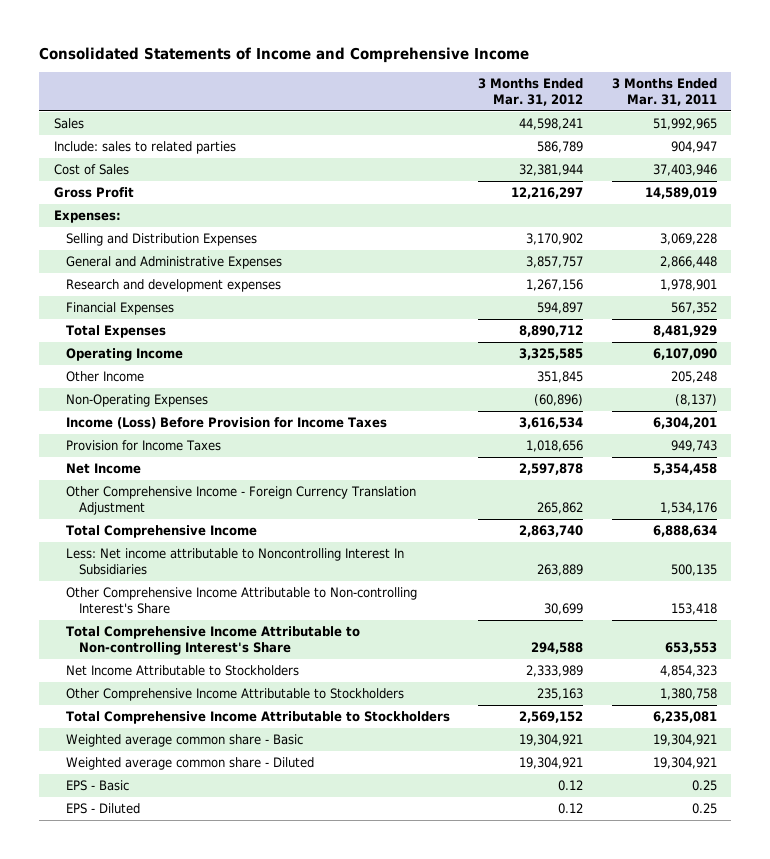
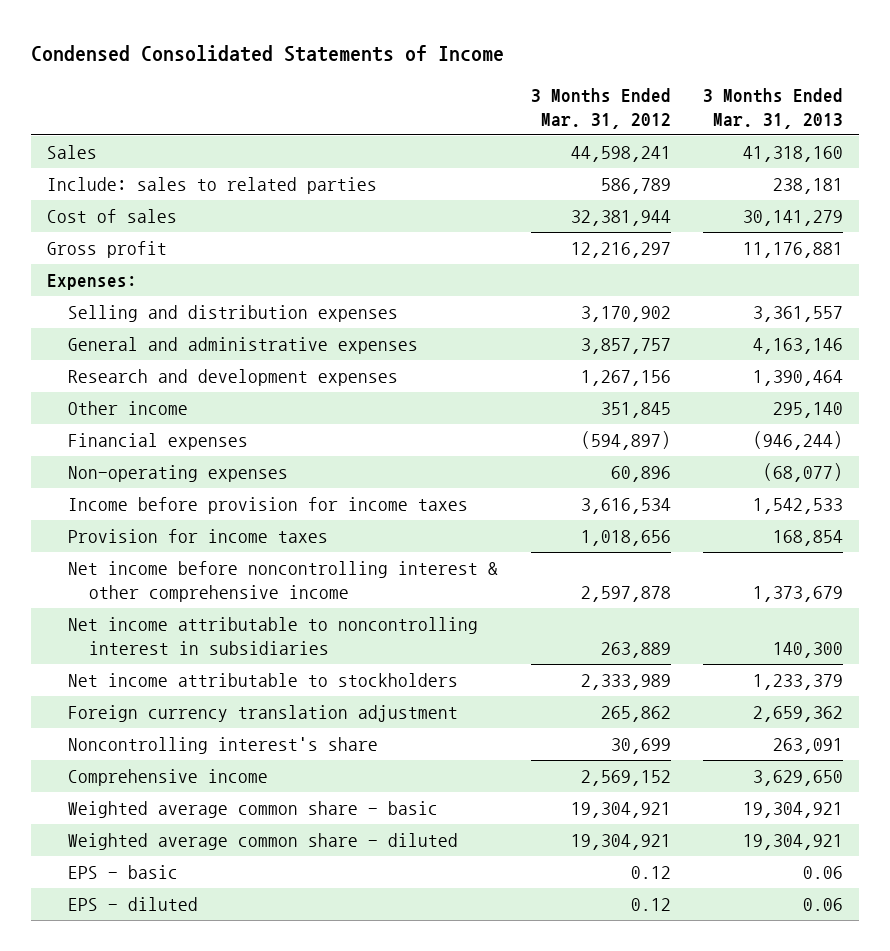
- Consolidated Statements of Income and Comprehensive Income
+ Condensed Consolidated Statements of Income
- | 3 Months Ended Mar. 31, 2012 | 3 Months Ended Mar. 31, 2011
+ | 3 Months Ended Mar. 31, 2012 | 3 Months Ended Mar. 31, 2013
- Cost of Sales | 32,381,944 | 37,403,946
- Gross Profit | 12,216,297 | 14,589,019
+ Cost of sales | 32,381,944 | 30,141,279
+ Gross profit | 12,216,297 | 11,176,881
- Selling and Distribution Expenses | 3,170,902 | 3,069,228
- General and Administrative Expenses | 3,857,757 | 2,866,448
+ Selling and distribution expenses | 3,170,902 | 3,361,557
+ General and administrative expenses | 3,857,757 | 4,163,146
- Financial Expenses | 594,897 | 567,352
- Total Expenses | 8,890,712 | 8,481,929
- Operating Income | 3,325,585 | 6,107,090
- Other Income | 351,845 | 205,248
- Non-Operating Expenses | (60,896) | (8,137)
- Income (Loss) Before Provision for Income Taxes | 3,616,534 | 6,304,201
- Provision for Income Taxes | 1,018,656 | 949,743
- Net Income | 2,597,878 | 5,354,458
- Other Comprehensive Income - Foreign Currency Translation Adjustment | 265,862 | 1,534,176
- Total Comprehensive Income | 2,863,740 | 6,888,634
- Less: Net income attributable to Noncontrolling Interest In Subsidiaries | 263,889 | 500,135
- Other Comprehensive Income Attributable to Non-controlling Interest's Share | 30,699 | 153,418
- Total Comprehensive Income Attributable to Non-controlling Interest's Share | 294,588 | 653,553
- Net Income Attributable to Stockholders | 2,333,989 | 4,854,323
- Other Comprehensive Income Attributable to Stockholders | 235,163 | 1,380,758
- Total Comprehensive Income Attributable to Stockholders | 2,569,152 | 6,235,081
- Weighted average common share - Basic | 19,304,921 | 19,304,921
- Weighted average common share - Diluted | 19,304,921 | 19,304,921
- EPS - Basic | 0.12 | 0.25
- EPS - Diluted | 0.12 | 0.25
+ Other income | 351,845 | 295,140
+ Financial expenses | (594,897) | (946,244)
+ Non-operating expenses | 60,896 | (68,077)
+ Income before provision for income taxes | 3,616,534 | 1,542,533
+ Provision for income taxes | 1,018,656 | 168,854
+ Net income before noncontrolling interest & other comprehensive income | 2,597,878 | 1,373,679
+ Net income attributable to noncontrolling interest in subsidiaries | 263,889 | 140,300
+ Net income attributable to stockholders | 2,333,989 | 1,233,379
+ Foreign currency translation adjustment | 265,862 | 2,659,362
+ Noncontrolling interest's share | 30,699 | 263,091
+ Comprehensive income | 2,569,152 | 3,629,650
+ Weighted average common share - basic | 19,304,921 | 19,304,921
+ Weighted average common share - diluted | 19,304,921 | 19,304,921
+ EPS - basic | 0.12 | 0.06
+ EPS - diluted | 0.12 | 0.06

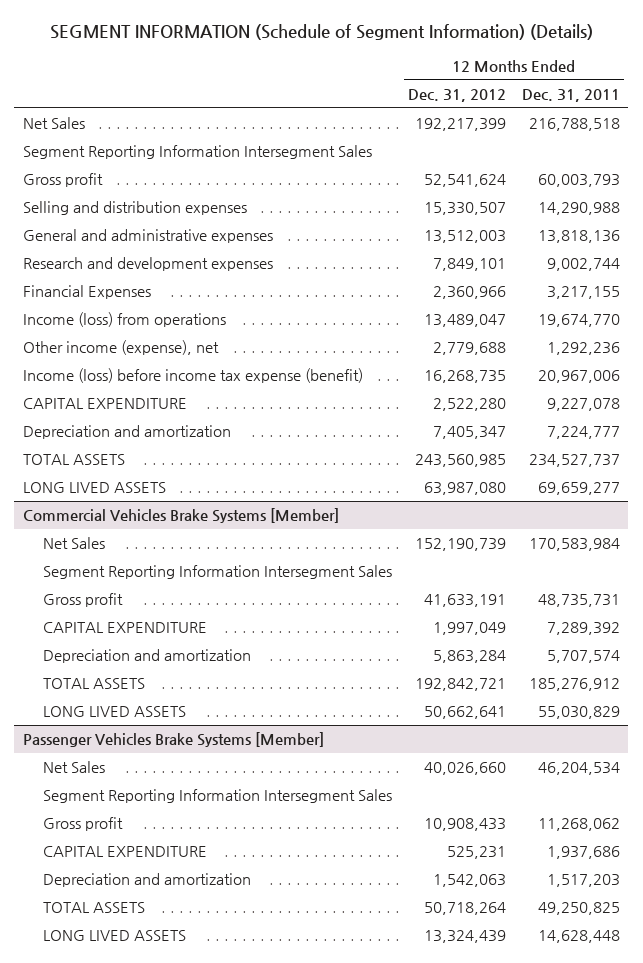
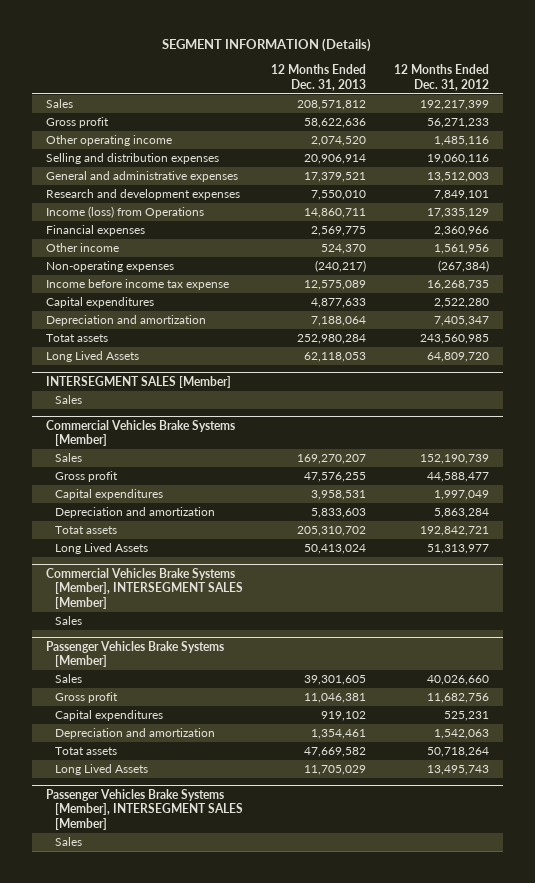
- SEGMENT INFORMATION (Schedule of Segment Information) (Details)
+ SEGMENT INFORMATION (Details)
- | 12 Months Ended Dec. 31, 2012 | 12 Months Ended Dec. 31, 2011
+ | 12 Months Ended Dec. 31, 2013 | 12 Months Ended Dec. 31, 2012
- Net Sales | 192,217,399 | 216,788,518
- Segment Reporting Information Intersegment Sales
- Gross profit | 52,541,624 | 60,003,793
- Selling and distribution expenses | 15,330,507 | 14,290,988
+ Sales | 208,571,812 | 192,217,399
+ Gross profit | 58,622,636 | 56,271,233
+ Other operating income | 2,074,520 | 1,485,116
+ Selling and distribution expenses | 20,906,914 | 19,060,116
- Financial Expenses | 2,360,966 | 3,217,155
- Income (loss) from operations | 13,489,047 | 19,674,770
- Other income (expense), net | 2,779,688 | 1,292,236
- Income (loss) before income tax expense (benefit) | 16,268,735 | 20,967,006
- CAPITAL EXPENDITURE | 2,522,280 | 9,227,078
+ Income (loss) from Operations | 14,860,711 | 17,335,129
+ Financial expenses | 2,569,775 | 2,360,966
+ Other income | 524,370 | 1,561,956
+ Non-operating expenses | (240,217) | (267,384)
+ Income before income tax expense | 12,575,089 | 16,268,735
+ Capital expenditures | 4,877,633 | 2,522,280
- TOTAL ASSETS | 243,560,985 | 234,527,737
- LONG LIVED ASSETS | 63,987,080 | 69,659,277
+ Totat assets | 252,980,284 | 243,560,985
+ Long Lived Assets | 62,118,053 | 64,809,720
+ INTERSEGMENT SALES [Member]
+ Sales
@ Commercial Vehicles Brake Systems [Member]
- Net Sales | 152,190,739 | 170,583,984
- Segment Reporting Information Intersegment Sales
- Gross profit | 41,633,191 | 48,735,731
- CAPITAL EXPENDITURE | 1,997,049 | 7,289,392
+ Sales | 169,270,207 | 152,190,739
+ Gross profit | 47,576,255 | 44,588,477
+ Capital expenditures | 3,958,531 | 1,997,049
- TOTAL ASSETS | 192,842,721 | 185,276,912
- LONG LIVED ASSETS | 50,662,641 | 55,030,829
+ Totat assets | 205,310,702 | 192,842,721
+ Long Lived Assets | 50,413,024 | 51,313,977
+ Commercial Vehicles Brake Systems [Member], INTERSEGMENT SALES [Member]
+ Sales
@ Passenger Vehicles Brake Systems [Member]
- Net Sales | 40,026,660 | 46,204,534
- Segment Reporting Information Intersegment Sales
- Gross profit | 10,908,433 | 11,268,062
- CAPITAL EXPENDITURE | 525,231 | 1,937,686
+ Sales | 39,301,605 | 40,026,660
+ Gross profit | 11,046,381 | 11,682,756
+ Capital expenditures | 919,102 | 525,231
- TOTAL ASSETS | 50,718,264 | 49,250,825
- LONG LIVED ASSETS | 13,324,439 | 14,628,448
+ Totat assets | 47,669,582 | 50,718,264
+ Long Lived Assets | 11,705,029 | 13,495,743
+ Passenger Vehicles Brake Systems [Member], INTERSEGMENT SALES [Member]
+ Sales

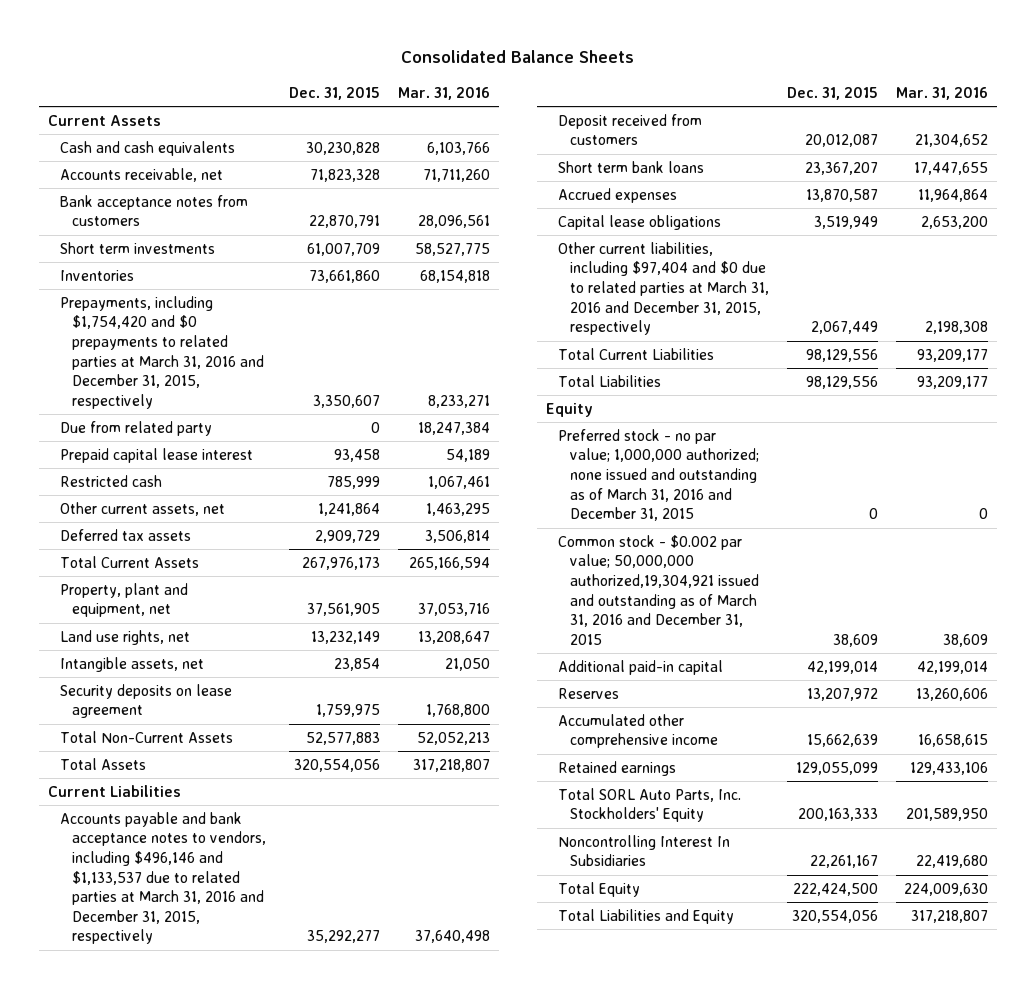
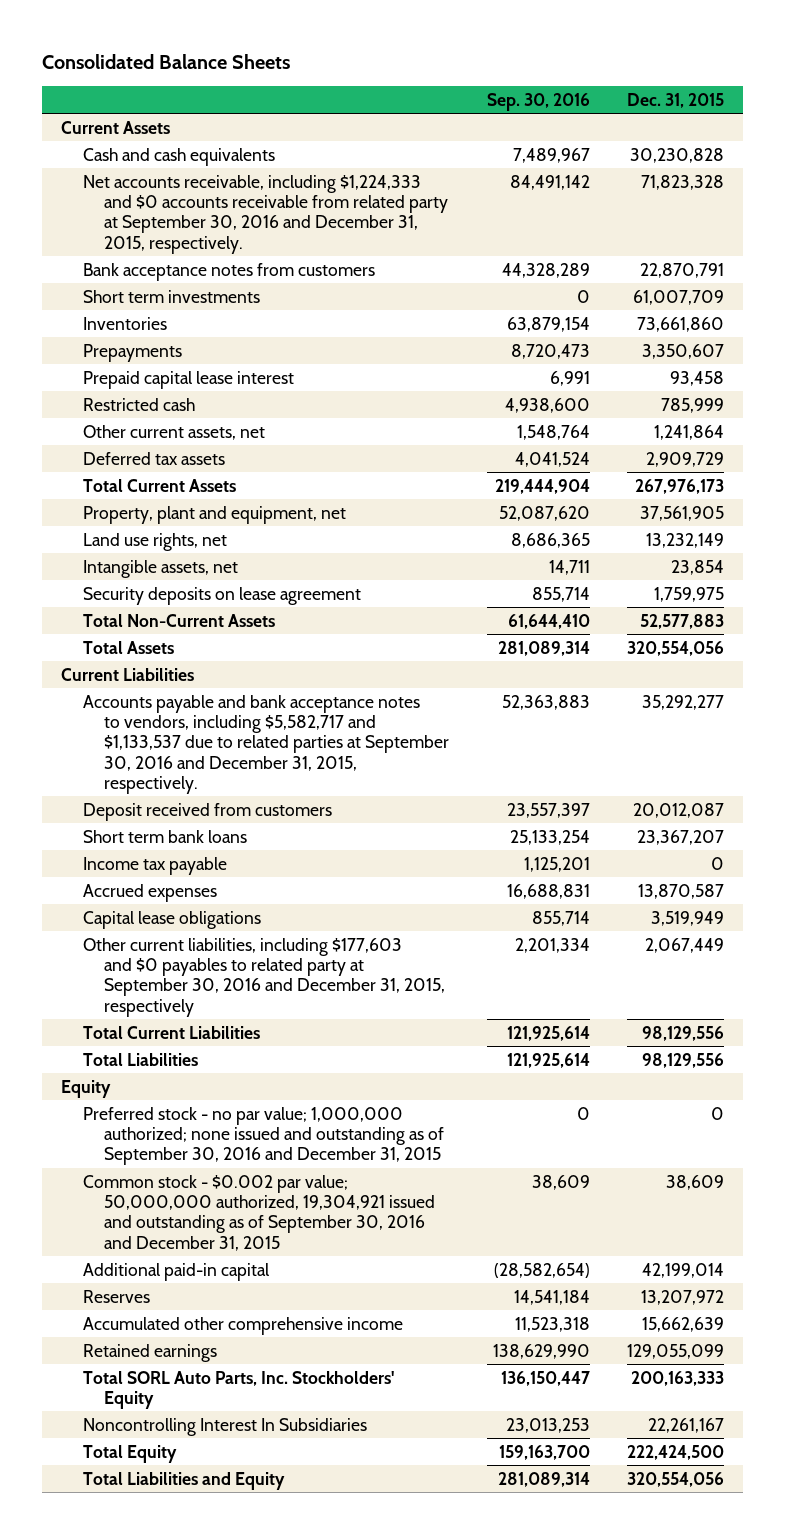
- | Dec. 31, 2015 | Mar. 31, 2016
+ | Sep. 30, 2016 | Dec. 31, 2015
- Accounts receivable, net | 71,823,328 | 71,711,260
+ Net accounts receivable, including $1,224,333 and $0 accounts receivable from related party at September 30, 2016 and December 31, 2015, respectively. | 84,491,142 | 71,823,328
- Prepayments, including $1,754,420 and $0 prepayments to related parties at March 31, 2016 and December 31, 2015, respectively | 3,350,607 | 8,233,271
- Due from related party | 0 | 18,247,384
+ Prepayments | 8,720,473 | 3,350,607
- Accounts payable and bank acceptance notes to vendors, including $496,146 and $1,133,537 due to related parties at March 31, 2016 and December 31, 2015, respectively | 35,292,277 | 37,640,498
+ Accounts payable and bank acceptance notes to vendors, including $5,582,717 and $1,133,537 due to related parties at September 30, 2016 and December 31, 2015, respectively. | 52,363,883 | 35,292,277
+ Income tax payable | 1,125,201 | 0
- Other current liabilities, including $97,404 and $0 due to related parties at March 31, 2016 and December 31, 2015, respectively | 2,067,449 | 2,198,308
+ Other current liabilities, including $177,603 and $0 payables to related party at September 30, 2016 and December 31, 2015, respectively | 2,201,334 | 2,067,449
- Preferred stock - no par value; 1,000,000 authorized; none issued and outstanding as of March 31, 2016 and December 31, 2015 | 0 | 0
- Common stock - $0.002 par value; 50,000,000 authorized,19,304,921 issued and outstanding as of March 31, 2016 and December 31, 2015 | 38,609 | 38,609
+ Preferred stock - no par value; 1,000,000 authorized; none issued and outstanding as of September 30, 2016 and December 31, 2015 | 0 | 0
+ Common stock - $0.002 par value; 50,000,000 authorized, 19,304,921 issued and outstanding as of September 30, 2016 and December 31, 2015 | 38,609 | 38,609

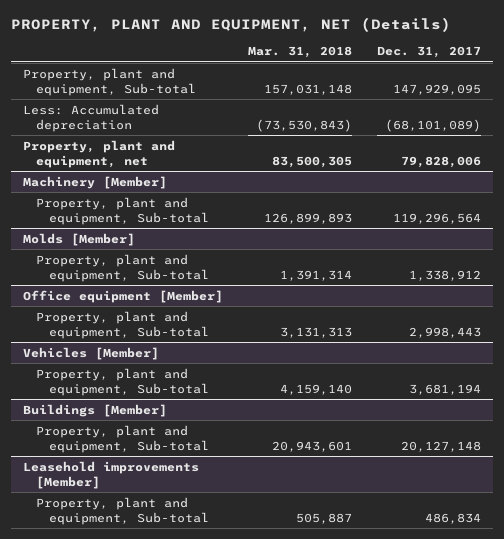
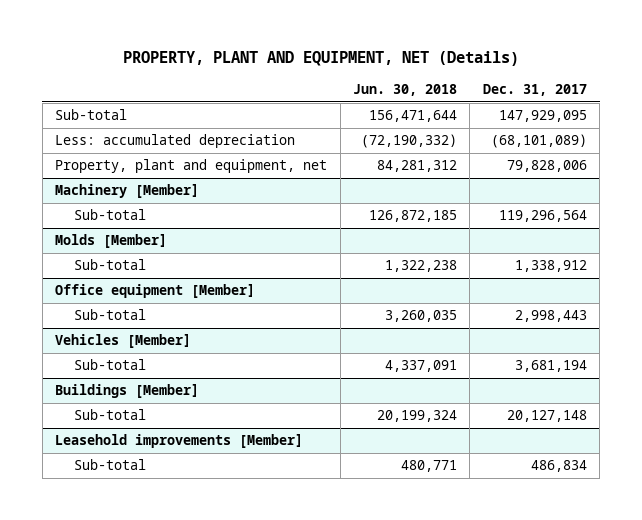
- | Mar. 31, 2018 | Dec. 31, 2017
+ | Jun. 30, 2018 | Dec. 31, 2017
- Property, plant and equipment, Sub-total | 157,031,148 | 147,929,095
- Less: Accumulated depreciation | (73,530,843) | (68,101,089)
+ Sub-total | 156,471,644 | 147,929,095
+ Less: accumulated depreciation | (72,190,332) | (68,101,089)
@ Machinery [Member]
- Property, plant and equipment, Sub-total | 126,899,893 | 119,296,564
+ Sub-total | 126,872,185 | 119,296,564
@ Molds [Member]
- Property, plant and equipment, Sub-total | 1,391,314 | 1,338,912
+ Sub-total | 1,322,238 | 1,338,912
@ Office equipment [Member]
- Property, plant and equipment, Sub-total | 3,131,313 | 2,998,443
+ Sub-total | 3,260,035 | 2,998,443
@ Vehicles [Member]
- Property, plant and equipment, Sub-total | 4,159,140 | 3,681,194
+ Sub-total | 4,337,091 | 3,681,194
@ Buildings [Member]
- Property, plant and equipment, Sub-total | 20,943,601 | 20,127,148
+ Sub-total | 20,199,324 | 20,127,148
@ Leasehold improvements [Member]
- Property, plant and equipment, Sub-total | 505,887 | 486,834
+ Sub-total | 480,771 | 486,834

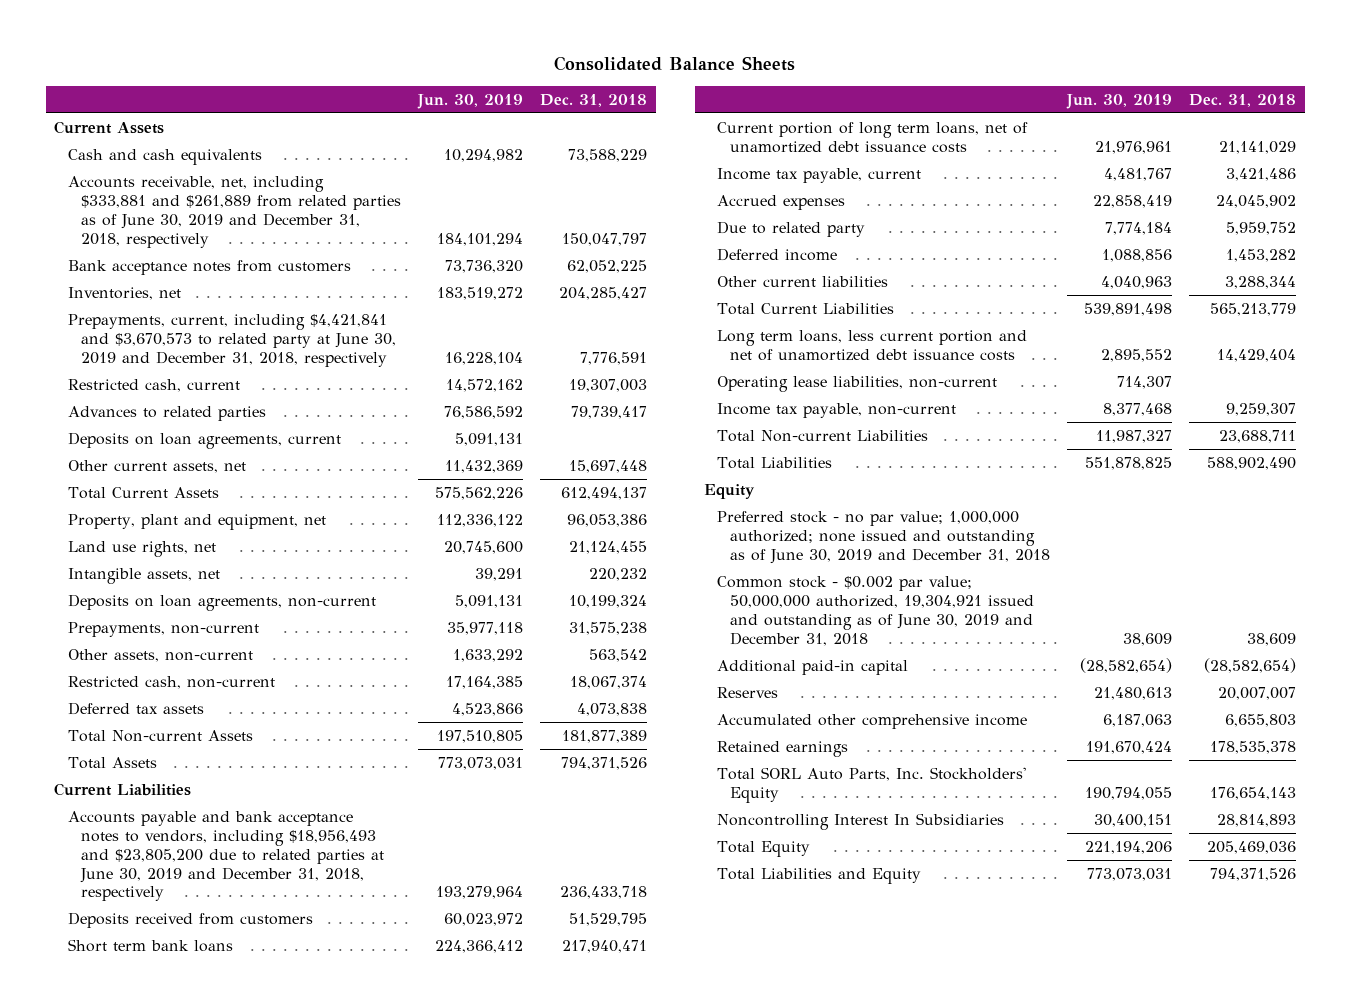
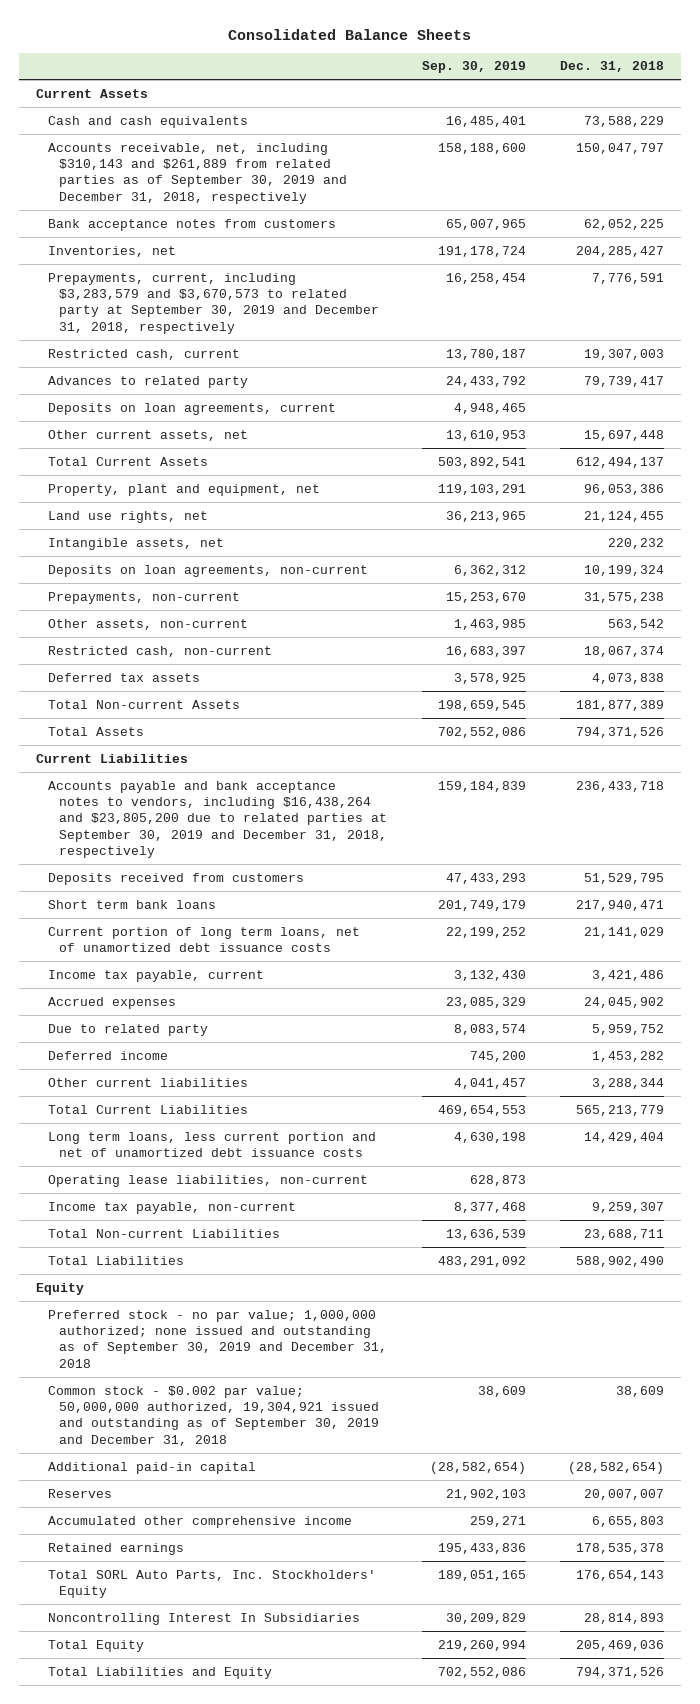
- | Jun. 30, 2019 | Dec. 31, 2018
+ | Sep. 30, 2019 | Dec. 31, 2018
- Accounts receivable, net, including $333,881 and $261,889 from related parties as of June 30, 2019 and December 31, 2018, respectively | 184,101,294 | 150,047,797
+ Accounts receivable, net, including $310,143 and $261,889 from related parties as of September 30, 2019 and December 31, 2018, respectively | 158,188,600 | 150,047,797
- Prepayments, current, including $4,421,841 and $3,670,573 to related party at June 30, 2019 and December 31, 2018, respectively | 16,228,104 | 7,776,591
+ Prepayments, current, including $3,283,579 and $3,670,573 to related party at September 30, 2019 and December 31, 2018, respectively | 16,258,454 | 7,776,591
- Advances to related parties | 76,586,592 | 79,739,417
+ Advances to related party | 24,433,792 | 79,739,417
- Accounts payable and bank acceptance notes to vendors, including $18,956,493 and $23,805,200 due to related parties at June 30, 2019 and December 31, 2018, respectively | 193,279,964 | 236,433,718
+ Accounts payable and bank acceptance notes to vendors, including $16,438,264 and $23,805,200 due to related parties at September 30, 2019 and December 31, 2018, respectively | 159,184,839 | 236,433,718
- Preferred stock - no par value; 1,000,000 authorized; none issued and outstanding as of June 30, 2019 and December 31, 2018
- Common stock - $0.002 par value; 50,000,000 authorized, 19,304,921 issued and outstanding as of June 30, 2019 and December 31, 2018 | 38,609 | 38,609
+ Preferred stock - no par value; 1,000,000 authorized; none issued and outstanding as of September 30, 2019 and December 31, 2018
+ Common stock - $0.002 par value; 50,000,000 authorized, 19,304,921 issued and outstanding as of September 30, 2019 and December 31, 2018 | 38,609 | 38,609

